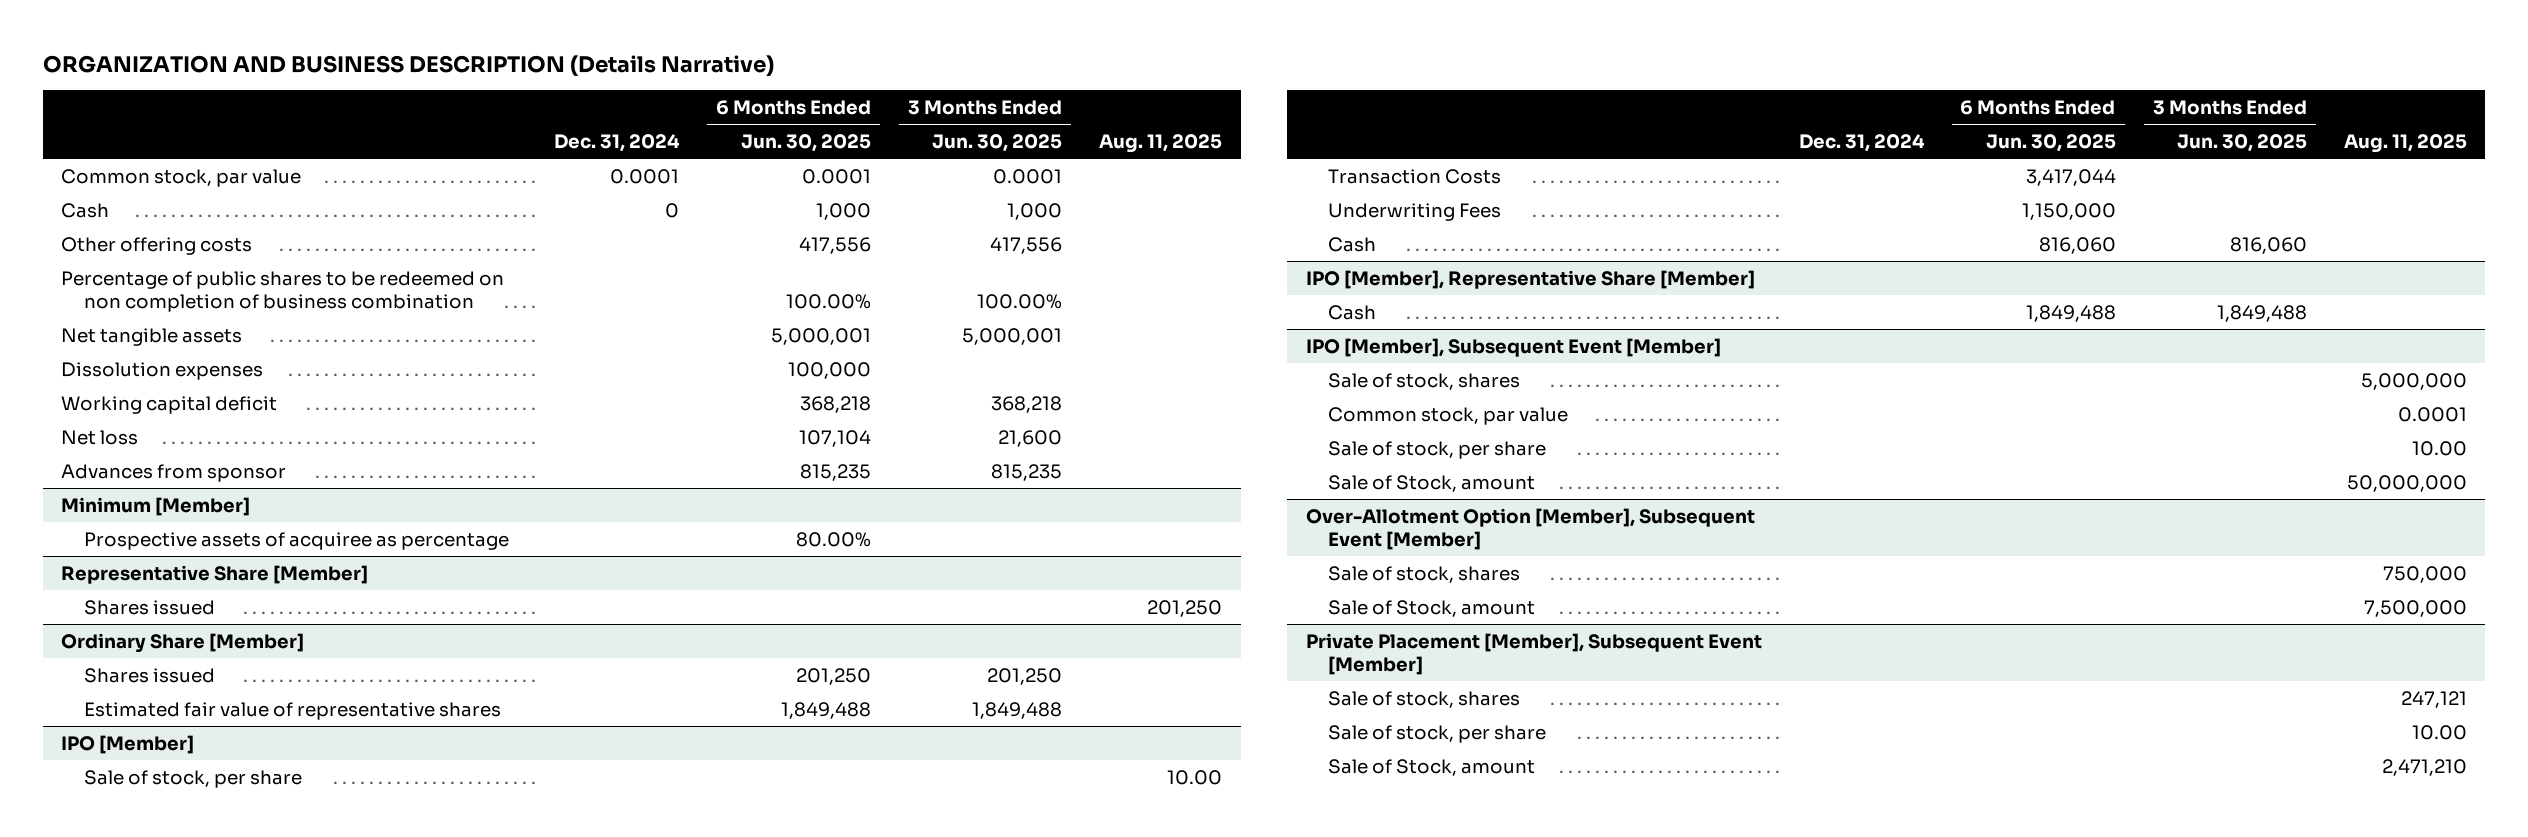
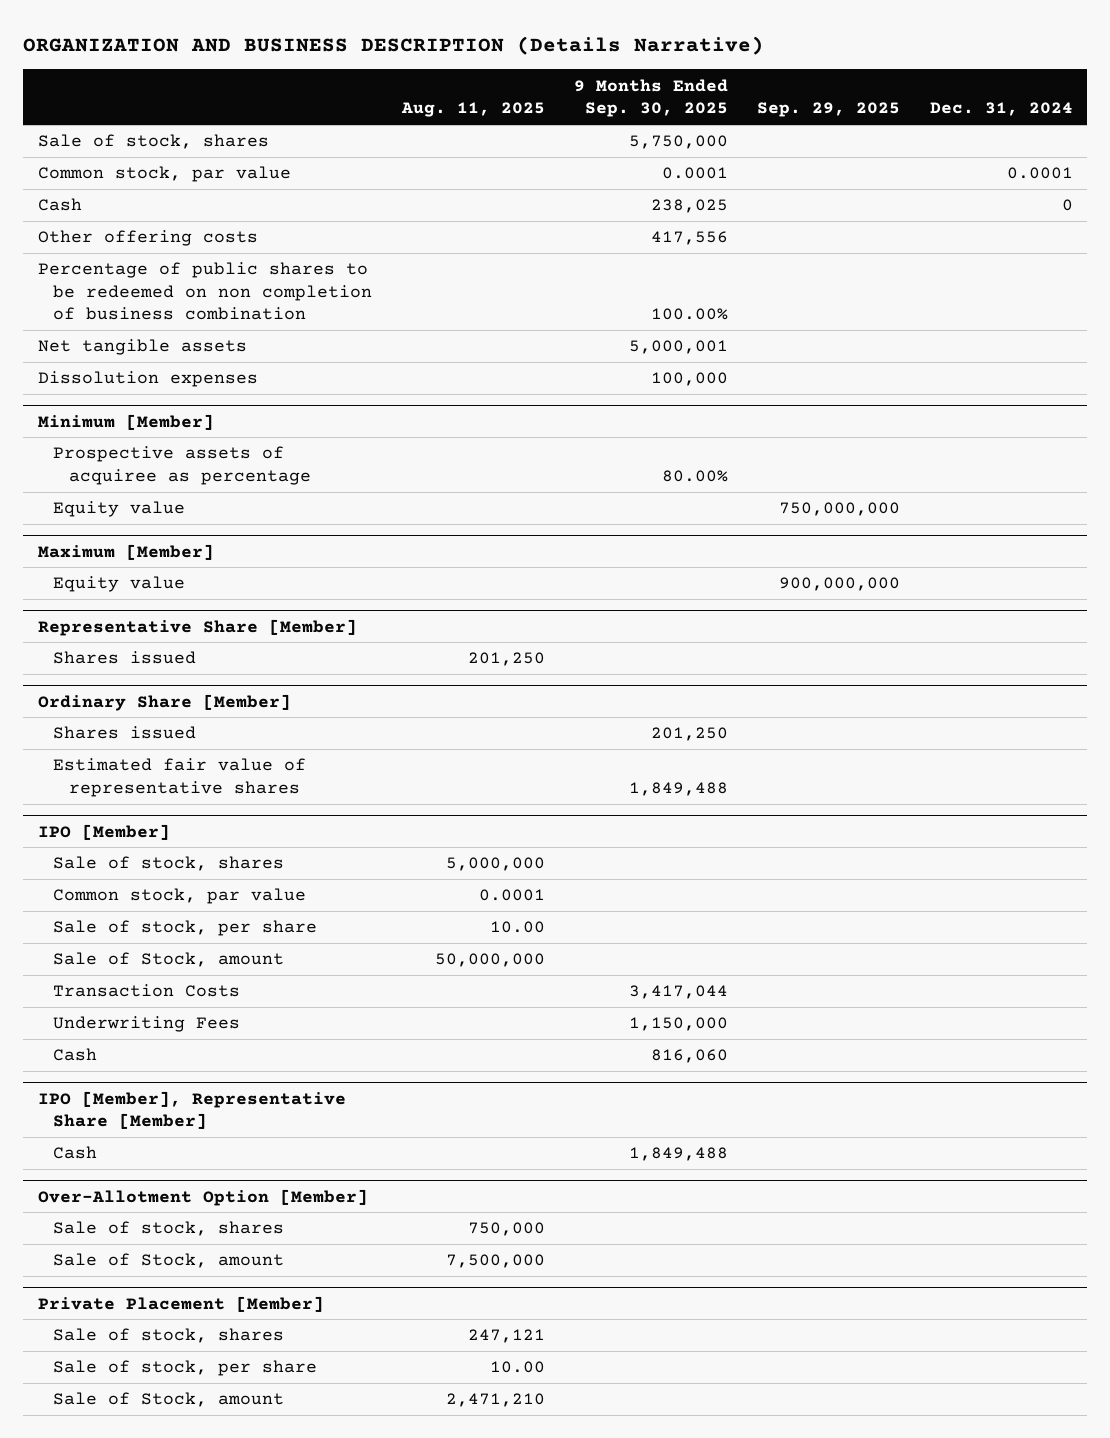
- | Dec. 31, 2024 | 6 Months Ended Jun. 30, 2025 | 3 Months Ended Jun. 30, 2025 | Aug. 11, 2025
+ | Aug. 11, 2025 | 9 Months Ended Sep. 30, 2025 | Sep. 29, 2025 | Dec. 31, 2024
+ Sale of stock, shares | | 5,750,000 | |
- Working capital deficit | | 368,218 | 368,218 |
- Net loss | | 107,104 | 21,600 |
- Advances from sponsor | | 815,235 | 815,235 |
@ Minimum [Member]
+ Equity value | | | 750,000,000 |
+ Maximum [Member]
+ Equity value | | | 900,000,000 |
@ IPO [Member]
+ Sale of stock, shares | 5,000,000 | | |
+ Common stock, par value | 0.0001 | | |
+ Sale of Stock, amount | 50,000,000 | | |
- IPO [Member], Subsequent Event [Member]
- Sale of stock, shares | | | | 5,000,000
- Common stock, par value | | | | 0.0001
- Sale of stock, per share | | | | 10.00
- Sale of Stock, amount | | | | 50,000,000
- Over-Allotment Option [Member], Subsequent Event [Member]
+ Over-Allotment Option [Member]
- Private Placement [Member], Subsequent Event [Member]
+ Private Placement [Member]

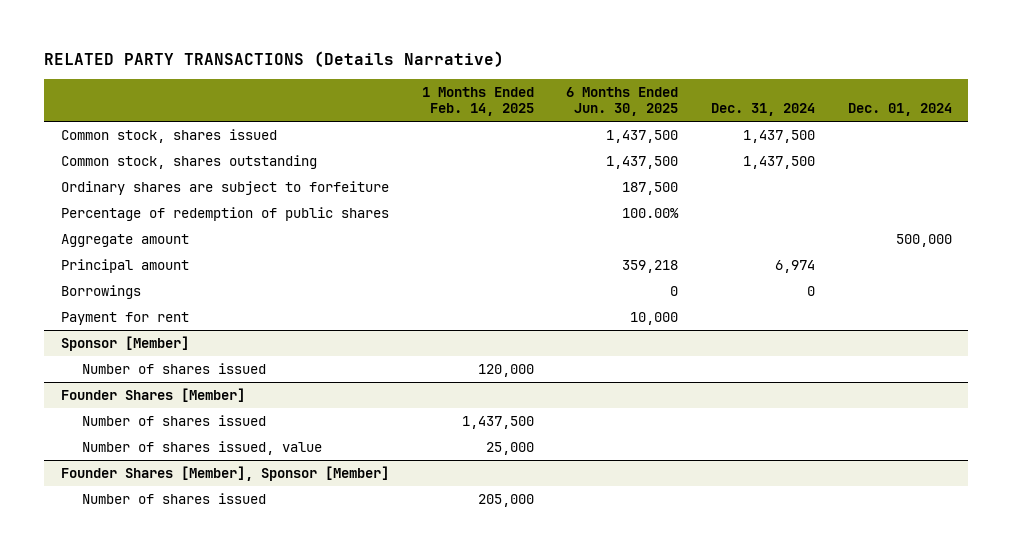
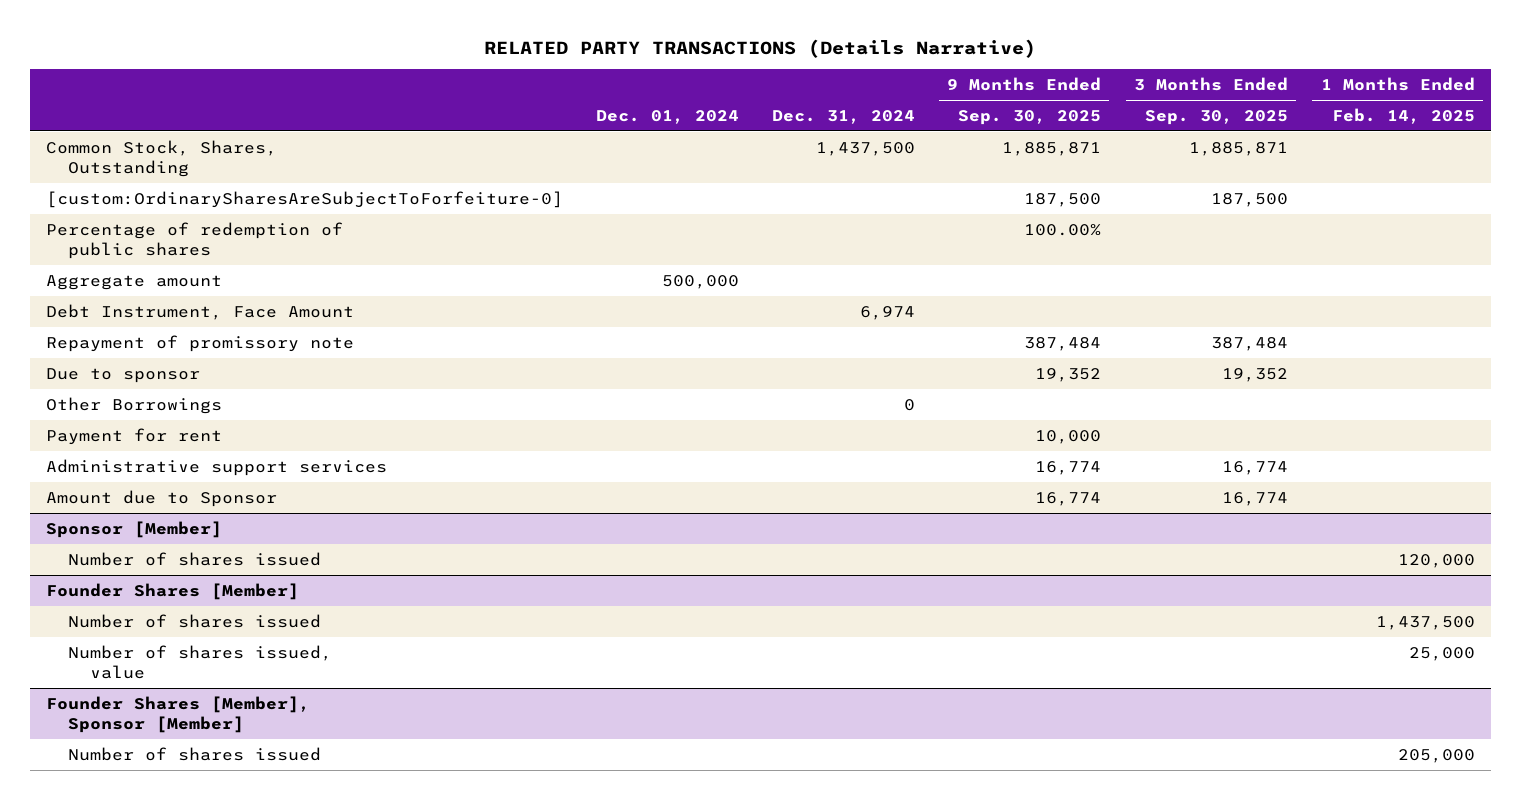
- | 1 Months Ended Feb. 14, 2025 | 6 Months Ended Jun. 30, 2025 | Dec. 31, 2024 | Dec. 01, 2024
+ | Dec. 01, 2024 | Dec. 31, 2024 | 9 Months Ended Sep. 30, 2025 | 3 Months Ended Sep. 30, 2025 | 1 Months Ended Feb. 14, 2025
- Common stock, shares issued | | 1,437,500 | 1,437,500 |
- Common stock, shares outstanding | | 1,437,500 | 1,437,500 |
- Ordinary shares are subject to forfeiture | | 187,500 | |
+ Common Stock, Shares, Outstanding | | 1,437,500 | 1,885,871 | 1,885,871 |
+ [custom:OrdinarySharesAreSubjectToForfeiture-0] | | | 187,500 | 187,500 |
- Principal amount | | 359,218 | 6,974 |
- Borrowings | | 0 | 0 |
+ Debt Instrument, Face Amount | | 6,974 | | |
+ Repayment of promissory note | | | 387,484 | 387,484 |
+ Due to sponsor | | | 19,352 | 19,352 |
+ Other Borrowings | | 0 | | |
+ Administrative support services | | | 16,774 | 16,774 |
+ Amount due to Sponsor | | | 16,774 | 16,774 |

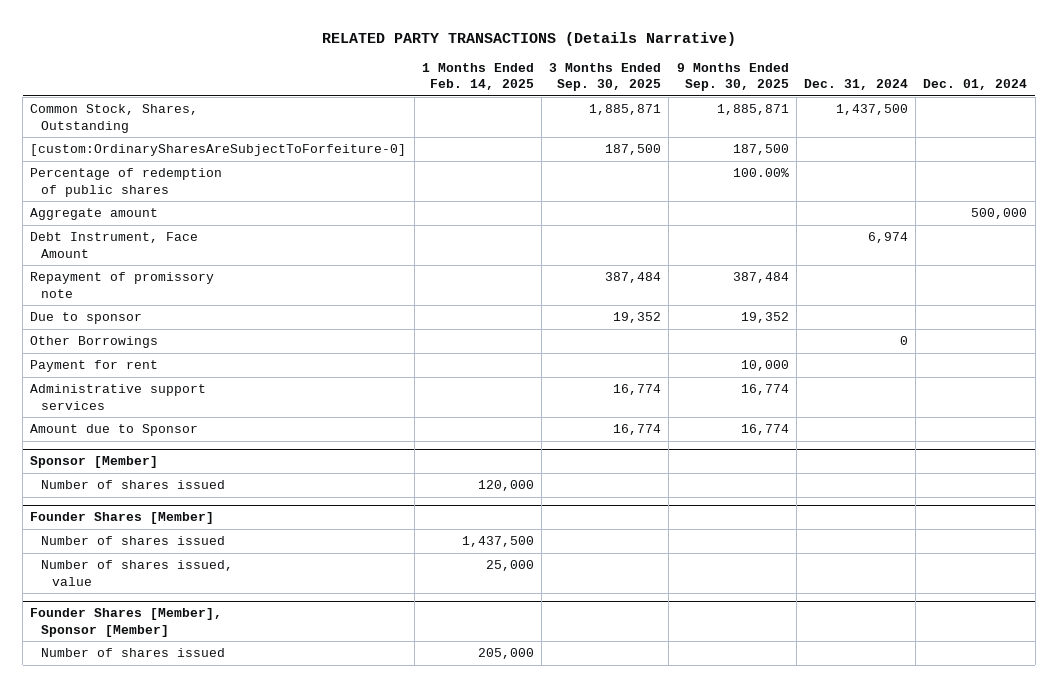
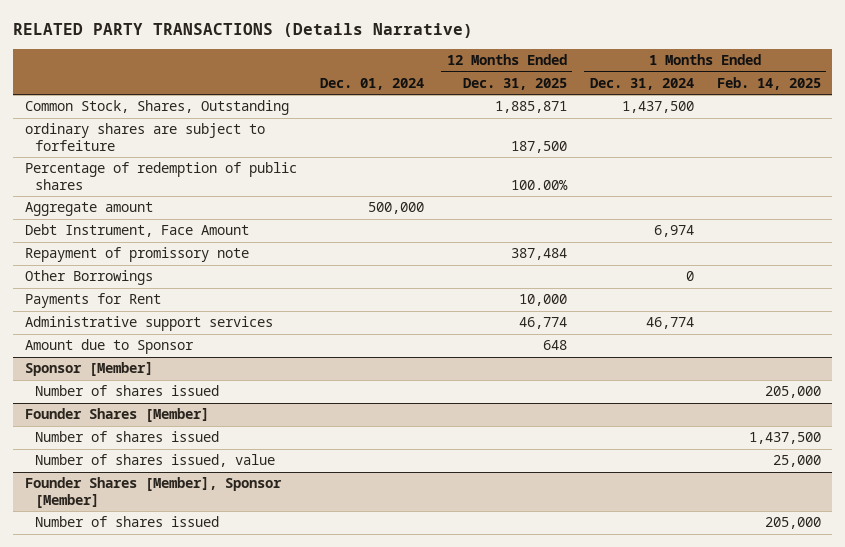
- | 1 Months Ended Feb. 14, 2025 | 3 Months Ended Sep. 30, 2025 | 9 Months Ended Sep. 30, 2025 | Dec. 31, 2024 | Dec. 01, 2024
+ | Dec. 01, 2024 | 12 Months Ended Dec. 31, 2025 | 1 Months Ended Dec. 31, 2024 | 1 Months Ended Feb. 14, 2025
- [custom:OrdinarySharesAreSubjectToForfeiture-0] | | 187,500 | 187,500 | |
+ ordinary shares are subject to forfeiture | | 187,500 | |
- Due to sponsor | | 19,352 | 19,352 | |
- Payment for rent | | | 10,000 | |
+ Payments for Rent | | 10,000 | |
@ Sponsor [Member]
- Number of shares issued | 120,000 | | | |
+ Number of shares issued | | | | 205,000

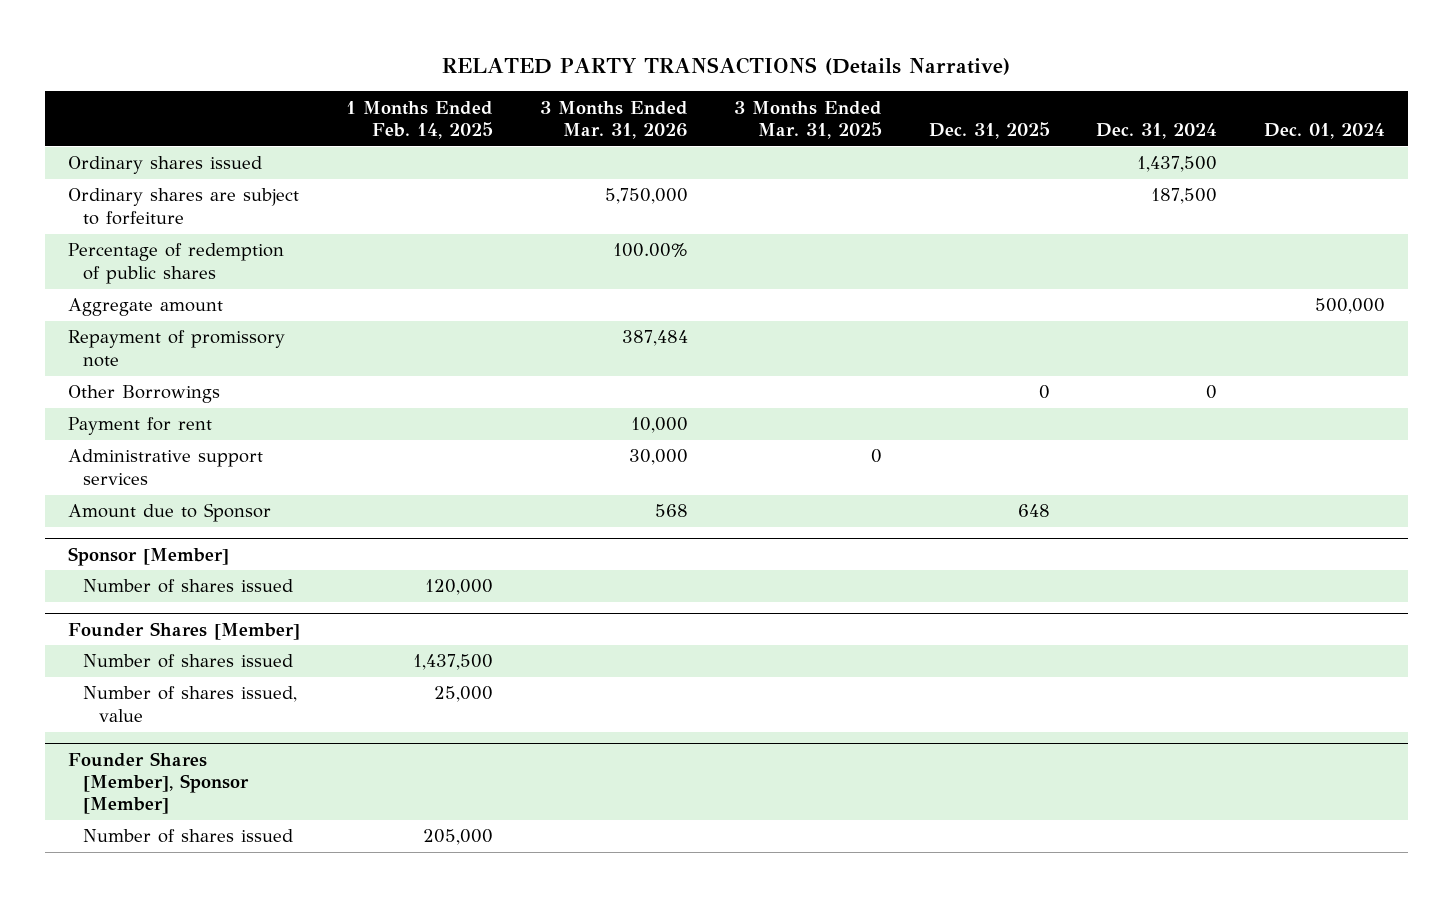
- | Dec. 01, 2024 | 12 Months Ended Dec. 31, 2025 | 1 Months Ended Dec. 31, 2024 | 1 Months Ended Feb. 14, 2025
+ | 1 Months Ended Feb. 14, 2025 | 3 Months Ended Mar. 31, 2026 | 3 Months Ended Mar. 31, 2025 | Dec. 31, 2025 | Dec. 31, 2024 | Dec. 01, 2024
- Common Stock, Shares, Outstanding | | 1,885,871 | 1,437,500 |
- ordinary shares are subject to forfeiture | | 187,500 | |
+ Ordinary shares issued | | | | | 1,437,500 |
+ Ordinary shares are subject to forfeiture | | 5,750,000 | | | 187,500 |
- Debt Instrument, Face Amount | | | 6,974 |
- Payments for Rent | | 10,000 | |
+ Payment for rent | | 10,000 | | | |
@ Sponsor [Member]
- Number of shares issued | | | | 205,000
+ Number of shares issued | 120,000 | | | | |

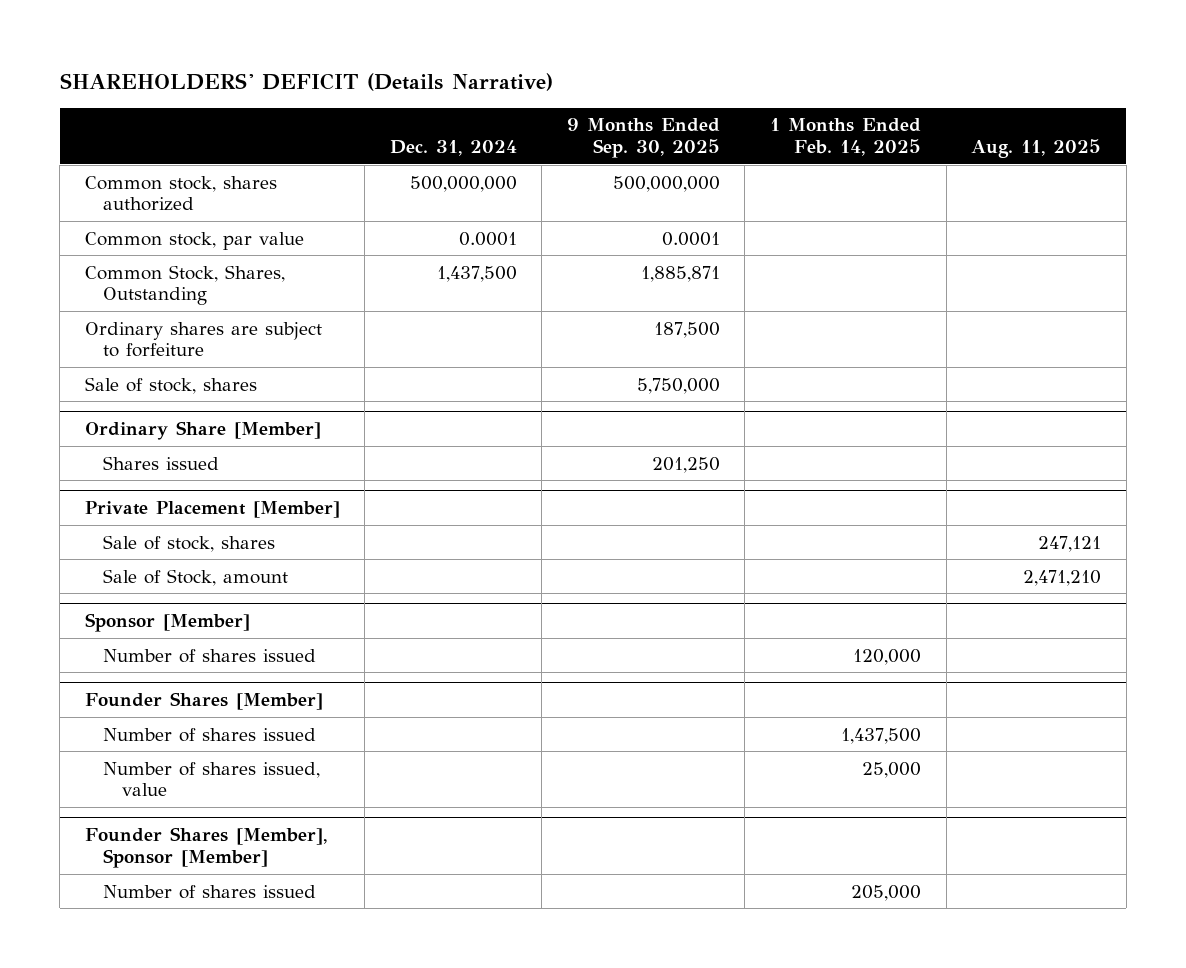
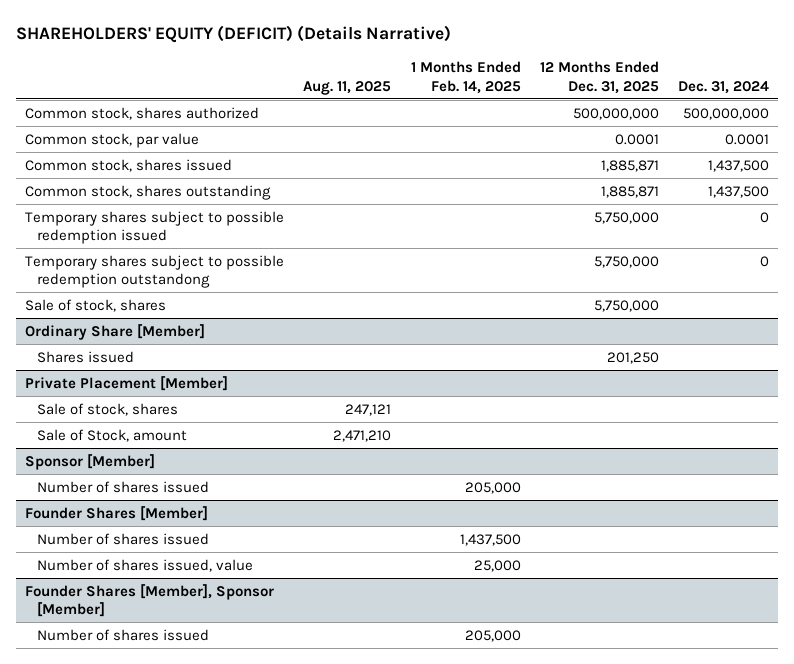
- SHAREHOLDERS' DEFICIT (Details Narrative)
+ SHAREHOLDERS' EQUITY (DEFICIT) (Details Narrative)
- | Dec. 31, 2024 | 9 Months Ended Sep. 30, 2025 | 1 Months Ended Feb. 14, 2025 | Aug. 11, 2025
+ | Aug. 11, 2025 | 1 Months Ended Feb. 14, 2025 | 12 Months Ended Dec. 31, 2025 | Dec. 31, 2024
- Common Stock, Shares, Outstanding | 1,437,500 | 1,885,871 | |
- Ordinary shares are subject to forfeiture | | 187,500 | |
+ Common stock, shares issued | | | 1,885,871 | 1,437,500
+ Common stock, shares outstanding | | | 1,885,871 | 1,437,500
+ Temporary shares subject to possible redemption issued | | | 5,750,000 | 0
+ Temporary shares subject to possible redemption outstandong | | | 5,750,000 | 0
@ Sponsor [Member]
- Number of shares issued | | | 120,000 |
+ Number of shares issued | | 205,000 | |

